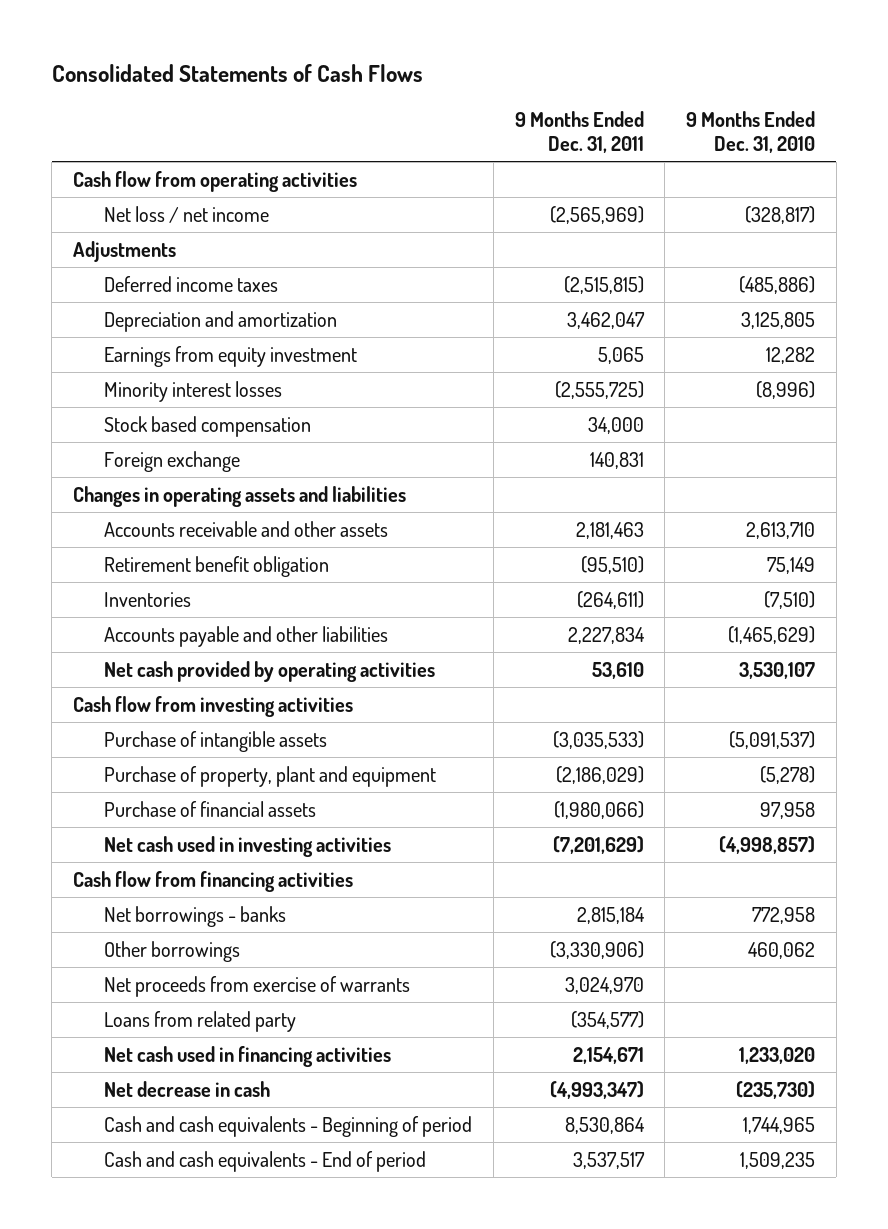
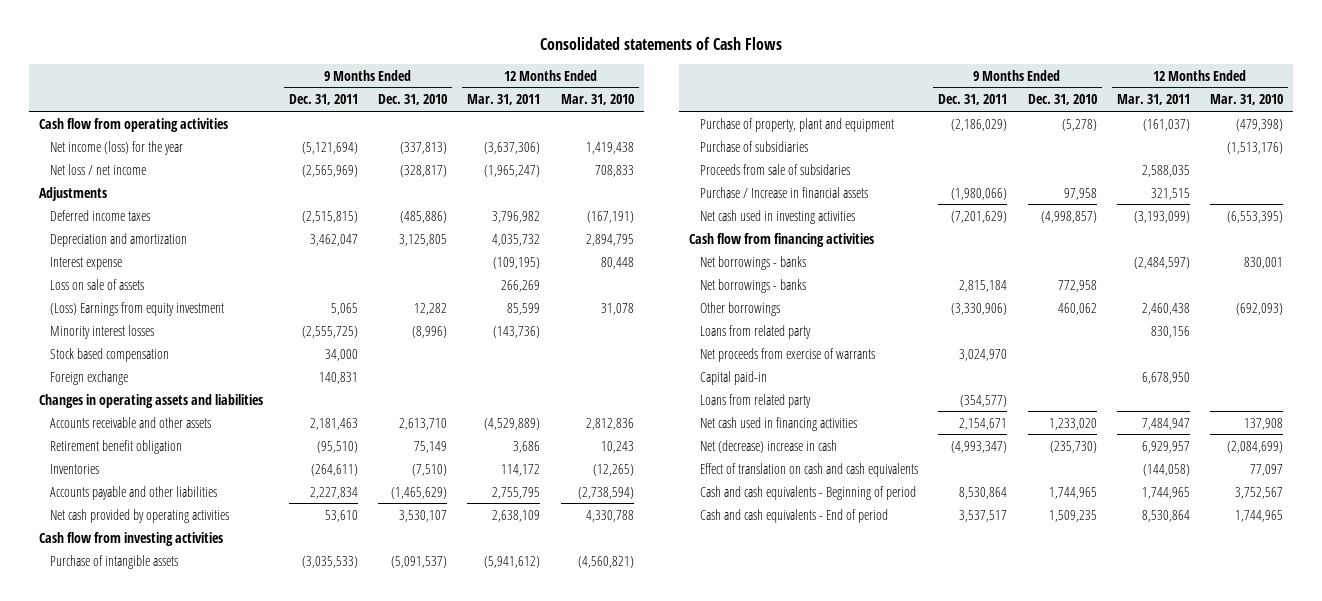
- Consolidated Statements of Cash Flows
+ Consolidated statements of Cash Flows
- | 9 Months Ended Dec. 31, 2011 | 9 Months Ended Dec. 31, 2010
+ | 9 Months Ended Dec. 31, 2011 | 9 Months Ended Dec. 31, 2010 | 12 Months Ended Mar. 31, 2011 | 12 Months Ended Mar. 31, 2010
+ Net income (loss) for the year | (5,121,694) | (337,813) | (3,637,306) | 1,419,438
- Earnings from equity investment | 5,065 | 12,282
+ Interest expense | | | (109,195) | 80,448
+ Loss on sale of assets | | | 266,269 |
+ (Loss) Earnings from equity investment | 5,065 | 12,282 | 85,599 | 31,078
- Purchase of financial assets | (1,980,066) | 97,958
+ Purchase of subsidiaries | | | | (1,513,176)
+ Proceeds from sale of subsidaries | | | 2,588,035 |
+ Purchase / Increase in financial assets | (1,980,066) | 97,958 | 321,515 |
+ Net borrowings - banks | | | (2,484,597) | 830,001
+ Loans from related party | | | 830,156 |
+ Capital paid-in | | | 6,678,950 |
- Net decrease in cash | (4,993,347) | (235,730)
+ Net (decrease) increase in cash | (4,993,347) | (235,730) | 6,929,957 | (2,084,699)
+ Effect of translation on cash and cash equivalents | | | (144,058) | 77,097

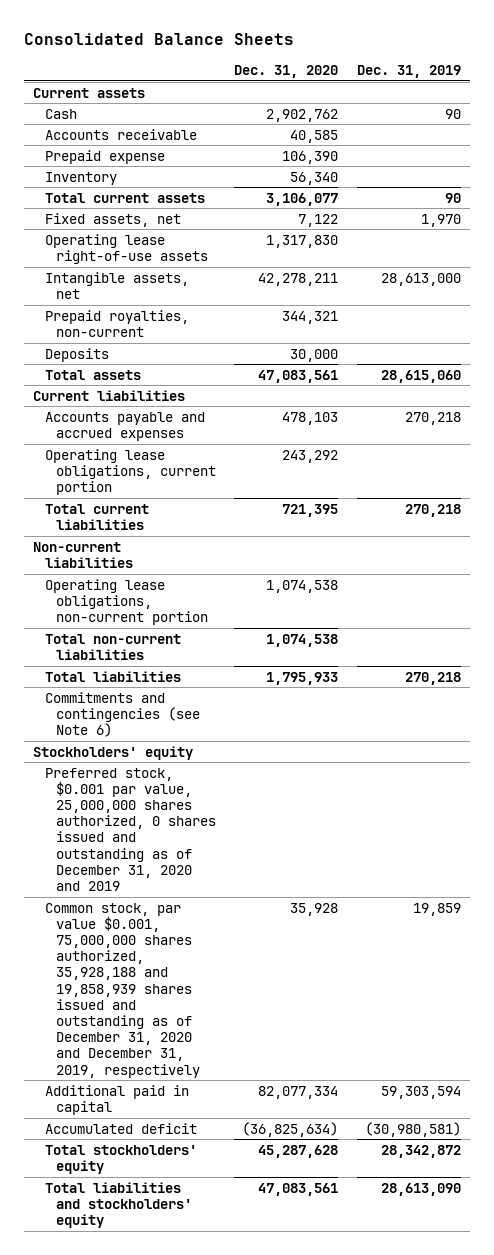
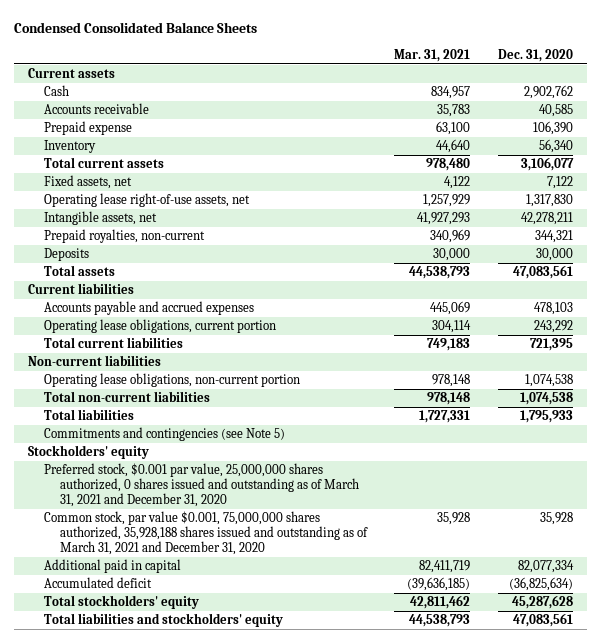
- Consolidated Balance Sheets
+ Condensed Consolidated Balance Sheets
- | Dec. 31, 2020 | Dec. 31, 2019
+ | Mar. 31, 2021 | Dec. 31, 2020
- Operating lease right-of-use assets | 1,317,830 |
+ Operating lease right-of-use assets, net | 1,257,929 | 1,317,830
- Commitments and contingencies (see Note 6)
+ Commitments and contingencies (see Note 5)
- Preferred stock, $0.001 par value, 25,000,000 shares authorized, 0 shares issued and outstanding as of December 31, 2020 and 2019
- Common stock, par value $0.001, 75,000,000 shares authorized, 35,928,188 and 19,858,939 shares issued and outstanding as of December 31, 2020 and December 31, 2019, respectively | 35,928 | 19,859
+ Preferred stock, $0.001 par value, 25,000,000 shares authorized, 0 shares issued and outstanding as of March 31, 2021 and December 31, 2020
+ Common stock, par value $0.001, 75,000,000 shares authorized, 35,928,188 shares issued and outstanding as of March 31, 2021 and December 31, 2020 | 35,928 | 35,928

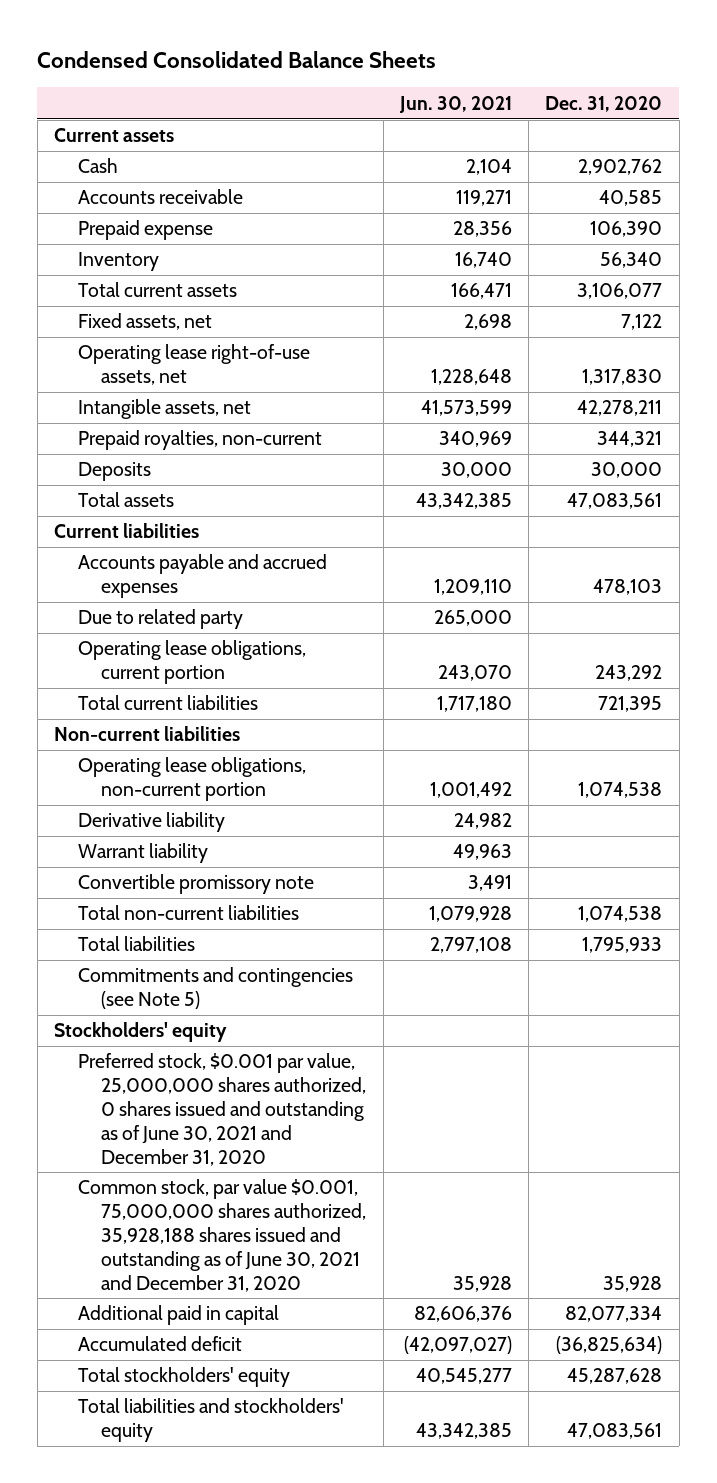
- | Mar. 31, 2021 | Dec. 31, 2020
+ | Jun. 30, 2021 | Dec. 31, 2020
+ Due to related party | 265,000 |
+ Derivative liability | 24,982 |
+ Warrant liability | 49,963 |
+ Convertible promissory note | 3,491 |
- Preferred stock, $0.001 par value, 25,000,000 shares authorized, 0 shares issued and outstanding as of March 31, 2021 and December 31, 2020
- Common stock, par value $0.001, 75,000,000 shares authorized, 35,928,188 shares issued and outstanding as of March 31, 2021 and December 31, 2020 | 35,928 | 35,928
+ Preferred stock, $0.001 par value, 25,000,000 shares authorized, 0 shares issued and outstanding as of June 30, 2021 and December 31, 2020
+ Common stock, par value $0.001, 75,000,000 shares authorized, 35,928,188 shares issued and outstanding as of June 30, 2021 and December 31, 2020 | 35,928 | 35,928

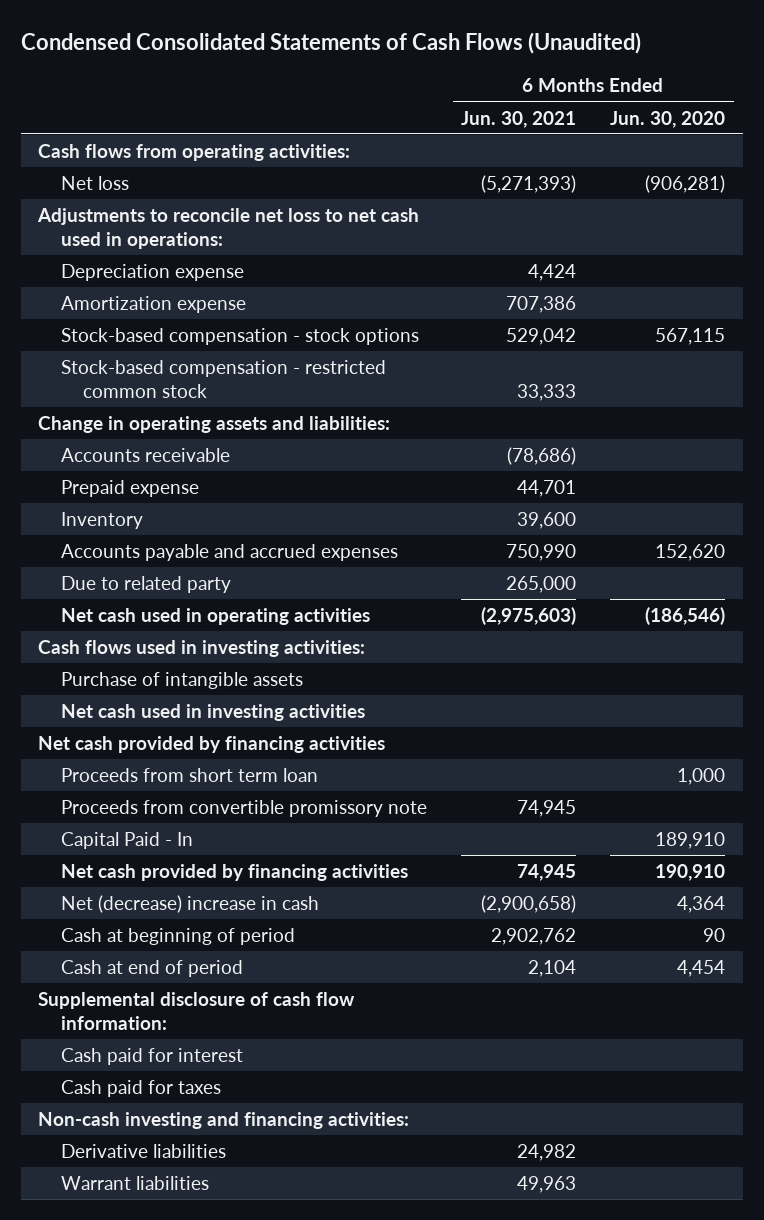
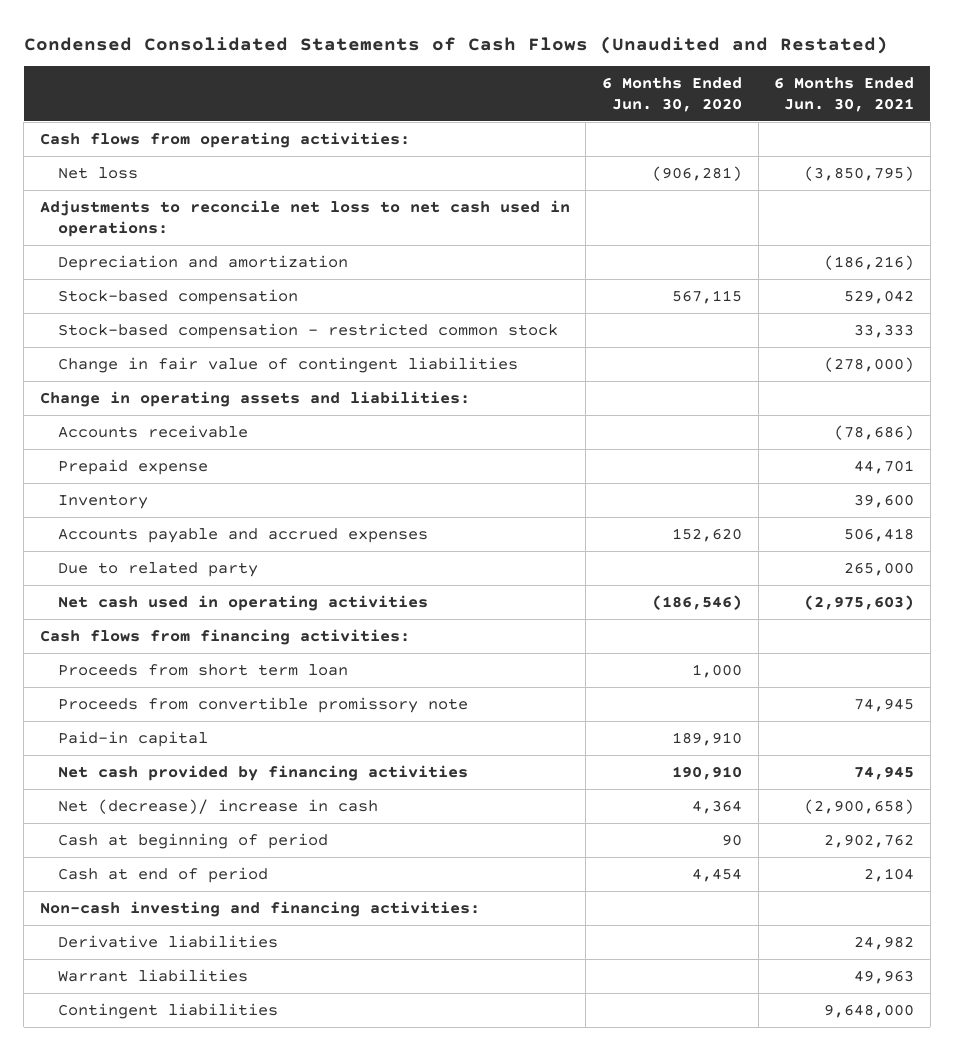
- Condensed Consolidated Statements of Cash Flows (Unaudited)
+ Condensed Consolidated Statements of Cash Flows (Unaudited and Restated)
- | 6 Months Ended Jun. 30, 2021 | 6 Months Ended Jun. 30, 2020
+ | 6 Months Ended Jun. 30, 2020 | 6 Months Ended Jun. 30, 2021
- Net loss | (5,271,393) | (906,281)
+ Net loss | (906,281) | (3,850,795)
- Depreciation expense | 4,424 |
- Amortization expense | 707,386 |
- Stock-based compensation - stock options | 529,042 | 567,115
+ Depreciation and amortization | | (186,216)
+ Stock-based compensation | 567,115 | 529,042
+ Change in fair value of contingent liabilities | | (278,000)
- Accounts payable and accrued expenses | 750,990 | 152,620
+ Accounts payable and accrued expenses | 152,620 | 506,418
- Cash flows used in investing activities:
- Purchase of intangible assets
- Net cash used in investing activities
- Net cash provided by financing activities
+ Cash flows from financing activities:
- Capital Paid - In | | 189,910
+ Paid-in capital | 189,910 |
- Net (decrease) increase in cash | (2,900,658) | 4,364
+ Net (decrease)/ increase in cash | 4,364 | (2,900,658)
- Supplemental disclosure of cash flow information:
- Cash paid for interest
- Cash paid for taxes
+ Contingent liabilities | | 9,648,000

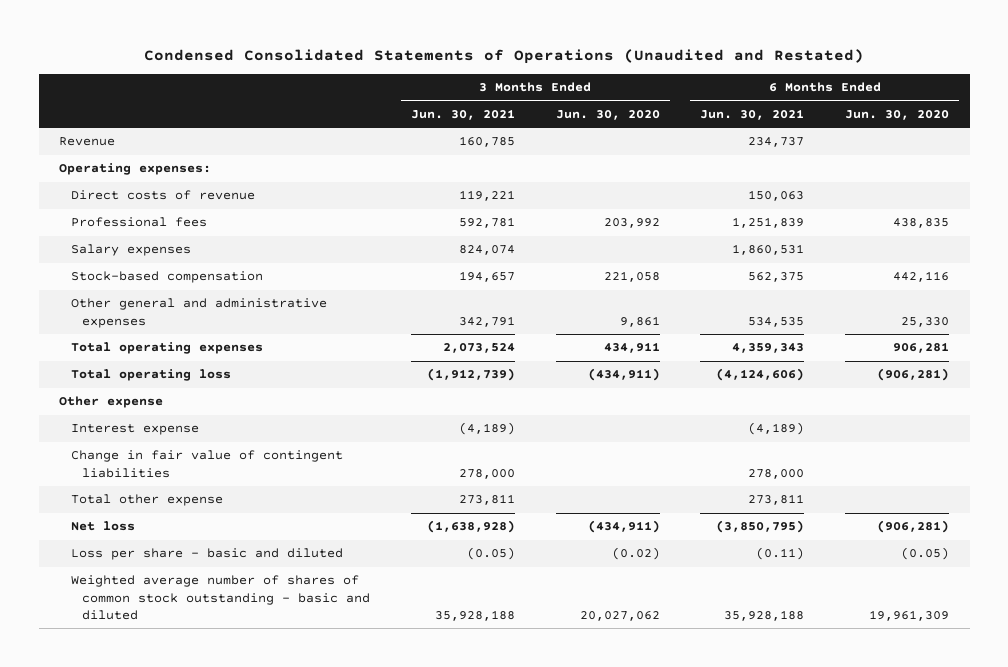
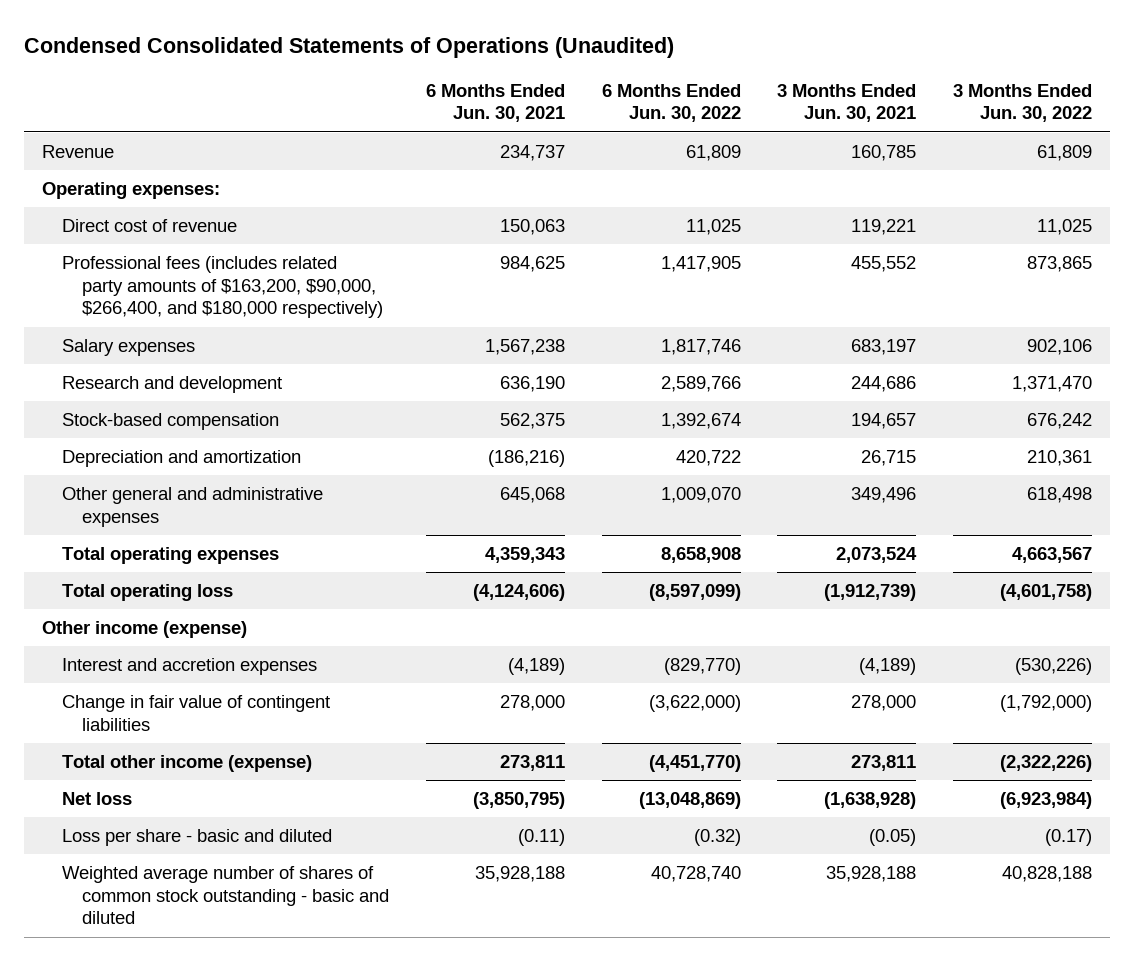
- Condensed Consolidated Statements of Operations (Unaudited and Restated)
+ Condensed Consolidated Statements of Operations (Unaudited)
- | 3 Months Ended Jun. 30, 2021 | 3 Months Ended Jun. 30, 2020 | 6 Months Ended Jun. 30, 2021 | 6 Months Ended Jun. 30, 2020
+ | 6 Months Ended Jun. 30, 2021 | 6 Months Ended Jun. 30, 2022 | 3 Months Ended Jun. 30, 2021 | 3 Months Ended Jun. 30, 2022
- Direct costs of revenue | 119,221 | | 150,063 |
- Professional fees | 592,781 | 203,992 | 1,251,839 | 438,835
- Salary expenses | 824,074 | | 1,860,531 |
+ Direct cost of revenue | 150,063 | 11,025 | 119,221 | 11,025
+ Professional fees (includes related party amounts of $163,200, $90,000, $266,400, and $180,000 respectively) | 984,625 | 1,417,905 | 455,552 | 873,865
+ Salary expenses | 1,567,238 | 1,817,746 | 683,197 | 902,106
+ Research and development | 636,190 | 2,589,766 | 244,686 | 1,371,470
- Other general and administrative expenses | 342,791 | 9,861 | 534,535 | 25,330
+ Depreciation and amortization | (186,216) | 420,722 | 26,715 | 210,361
+ Other general and administrative expenses | 645,068 | 1,009,070 | 349,496 | 618,498
- Other expense
- Interest expense | (4,189) | | (4,189) |
+ Other income (expense)
+ Interest and accretion expenses | (4,189) | (829,770) | (4,189) | (530,226)
- Total other expense | 273,811 | | 273,811 |
+ Total other income (expense) | 273,811 | (4,451,770) | 273,811 | (2,322,226)

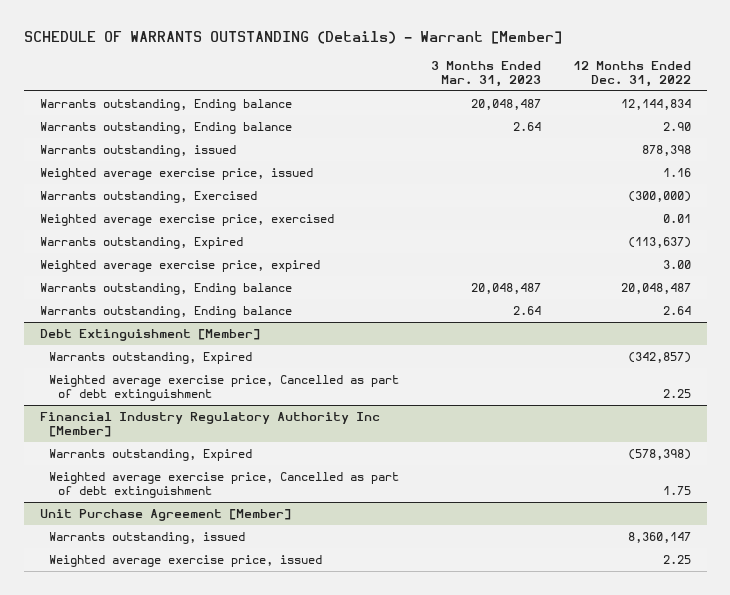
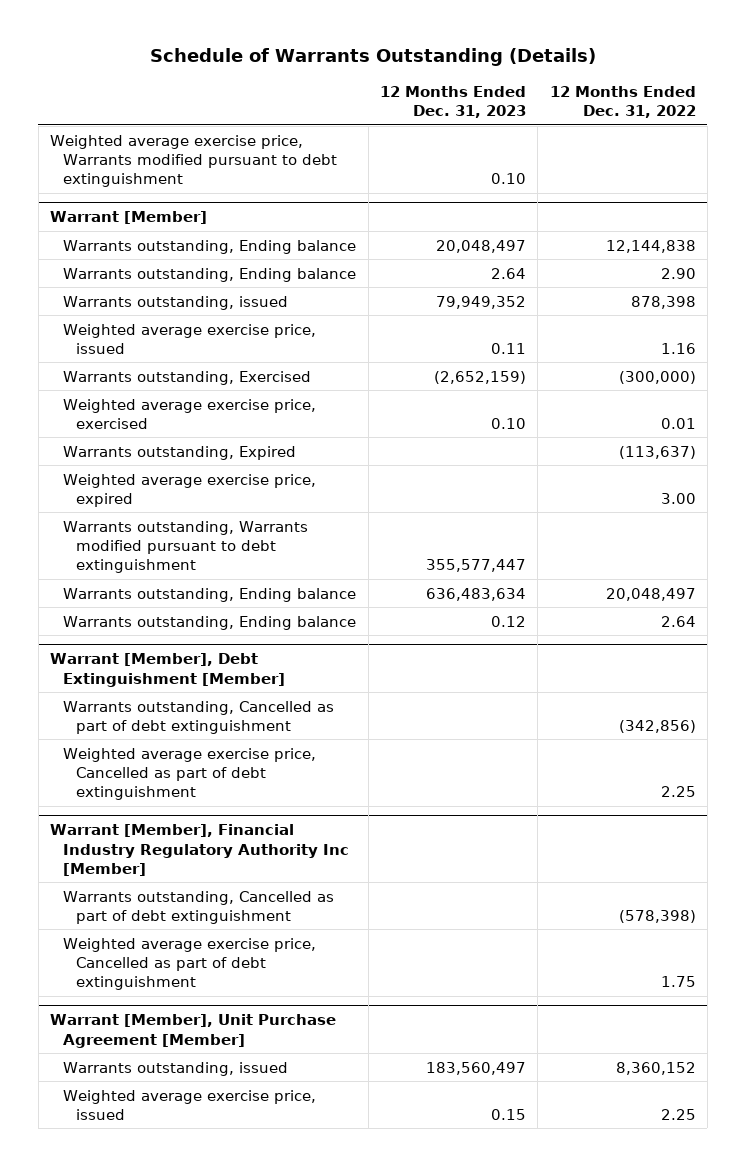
- SCHEDULE OF WARRANTS OUTSTANDING (Details) - Warrant [Member]
+ Schedule of Warrants Outstanding (Details)
- | 3 Months Ended Mar. 31, 2023 | 12 Months Ended Dec. 31, 2022
+ | 12 Months Ended Dec. 31, 2023 | 12 Months Ended Dec. 31, 2022
- Warrants outstanding, Ending balance | 20,048,487 | 12,144,834
+ Weighted average exercise price, Warrants modified pursuant to debt extinguishment | 0.10 |
+ Warrant [Member]
+ Warrants outstanding, Ending balance | 20,048,497 | 12,144,838
- Warrants outstanding, Ending balance | 20,048,487 | 20,048,487
+ Warrants outstanding, Warrants modified pursuant to debt extinguishment | 355,577,447 |
+ Warrants outstanding, Ending balance | 636,483,634 | 20,048,497
- Debt Extinguishment [Member]
- Warrants outstanding, Expired | | (342,857)
+ Warrant [Member], Debt Extinguishment [Member]
+ Warrants outstanding, Cancelled as part of debt extinguishment | | (342,856)
- Financial Industry Regulatory Authority Inc [Member]
- Warrants outstanding, Expired | | (578,398)
+ Warrant [Member], Financial Industry Regulatory Authority Inc [Member]
+ Warrants outstanding, Cancelled as part of debt extinguishment | | (578,398)
- Unit Purchase Agreement [Member]
- Warrants outstanding, issued | | 8,360,147
+ Warrant [Member], Unit Purchase Agreement [Member]
+ Warrants outstanding, issued | 183,560,497 | 8,360,152

